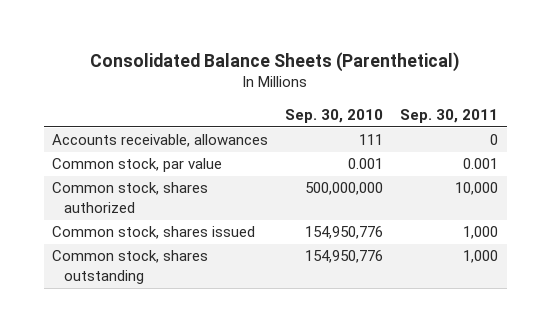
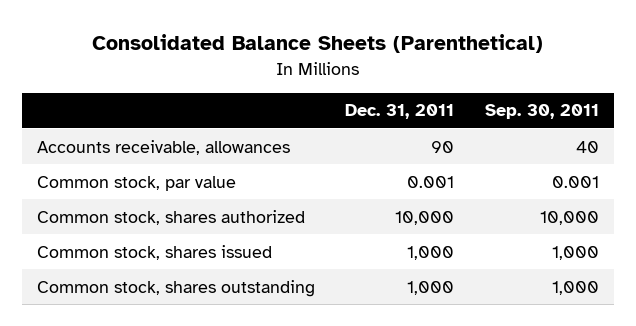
- | Sep. 30, 2010 | Sep. 30, 2011
+ | Dec. 31, 2011 | Sep. 30, 2011
- Accounts receivable, allowances | 111 | 0
+ Accounts receivable, allowances | 90 | 40

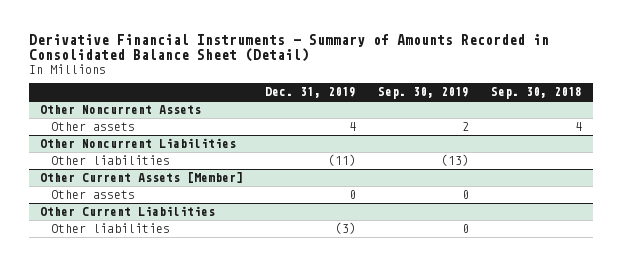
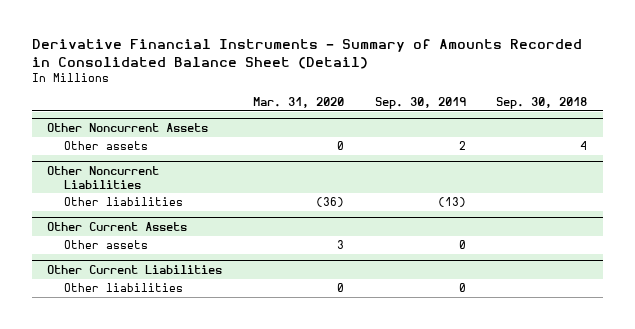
- | Dec. 31, 2019 | Sep. 30, 2019 | Sep. 30, 2018
+ | Mar. 31, 2020 | Sep. 30, 2019 | Sep. 30, 2018
- Other Current Assets [Member]
+ Other Current Assets

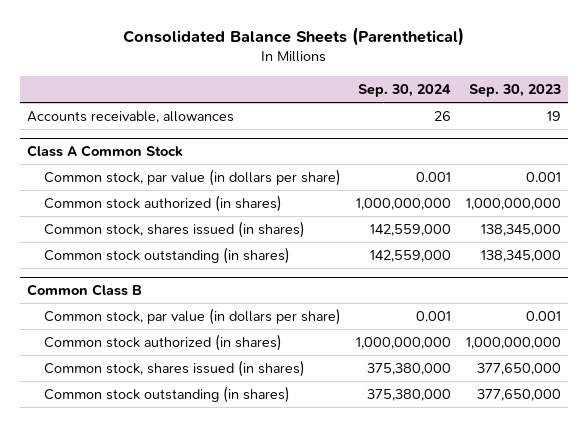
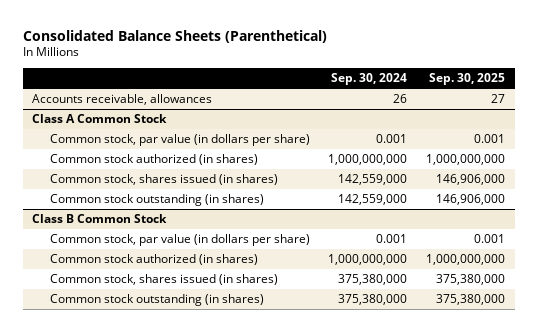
- | Sep. 30, 2024 | Sep. 30, 2023
+ | Sep. 30, 2024 | Sep. 30, 2025
- Common Class B
+ Class B Common Stock

